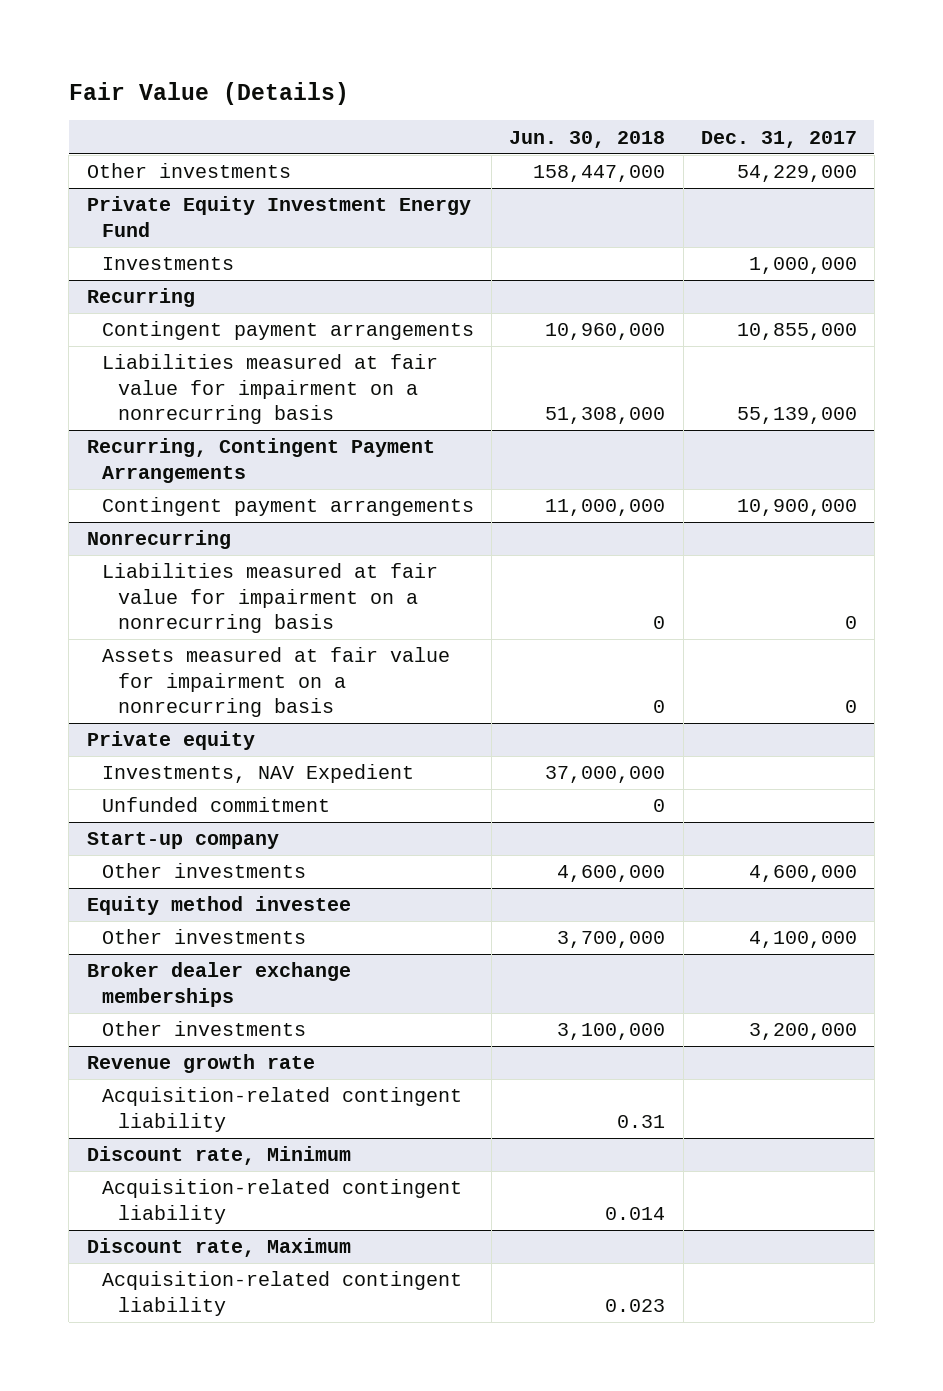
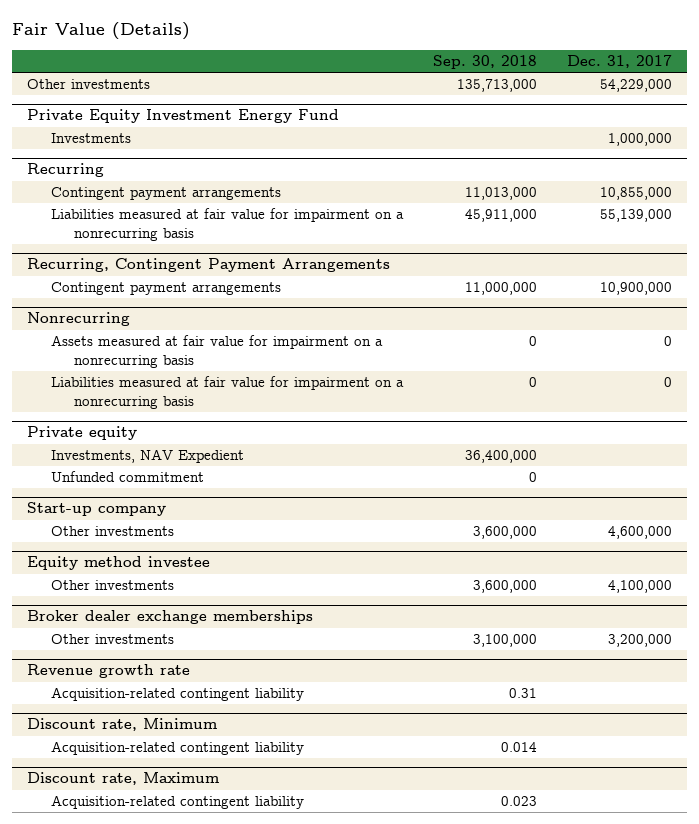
- | Jun. 30, 2018 | Dec. 31, 2017
+ | Sep. 30, 2018 | Dec. 31, 2017
@ Nonrecurring
moved down: Liabilities measured at fair value for impairment on a nonrecurring basis | 0 | 0

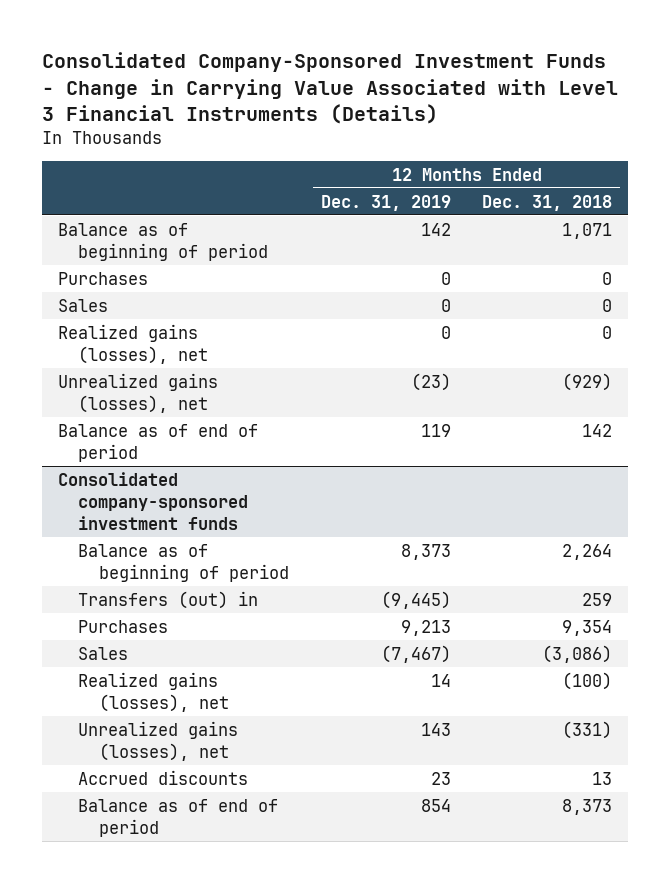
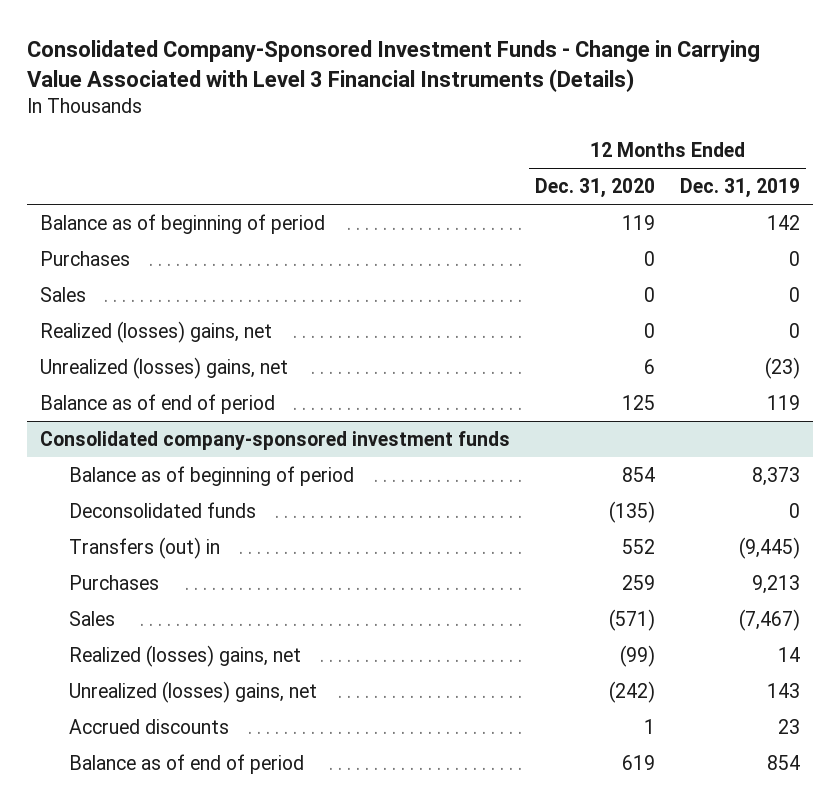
- | 12 Months Ended Dec. 31, 2019 | 12 Months Ended Dec. 31, 2018
+ | 12 Months Ended Dec. 31, 2020 | 12 Months Ended Dec. 31, 2019
- Realized gains (losses), net | 0 | 0
- Unrealized gains (losses), net | (23) | (929)
+ Realized (losses) gains, net | 0 | 0
+ Unrealized (losses) gains, net | 6 | (23)
@ Consolidated company-sponsored investment funds
+ Deconsolidated funds | (135) | 0
- Realized gains (losses), net | 14 | (100)
- Unrealized gains (losses), net | 143 | (331)
+ Realized (losses) gains, net | (99) | 14
+ Unrealized (losses) gains, net | (242) | 143

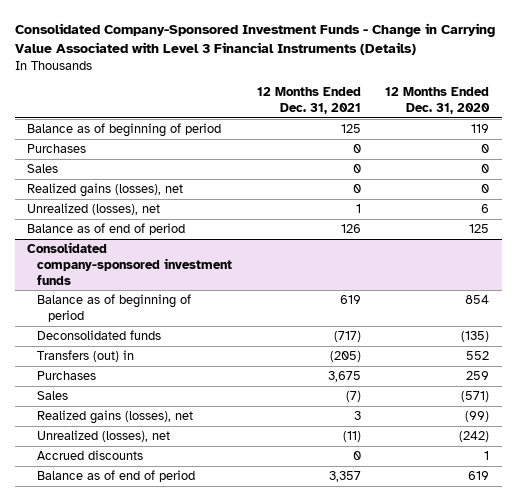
- | 12 Months Ended Dec. 31, 2020 | 12 Months Ended Dec. 31, 2019
+ | 12 Months Ended Dec. 31, 2021 | 12 Months Ended Dec. 31, 2020
- Realized (losses) gains, net | 0 | 0
- Unrealized (losses) gains, net | 6 | (23)
+ Realized gains (losses), net | 0 | 0
+ Unrealized (losses), net | 1 | 6
@ Consolidated company-sponsored investment funds
- Realized (losses) gains, net | (99) | 14
- Unrealized (losses) gains, net | (242) | 143
+ Realized gains (losses), net | 3 | (99)
+ Unrealized (losses), net | (11) | (242)

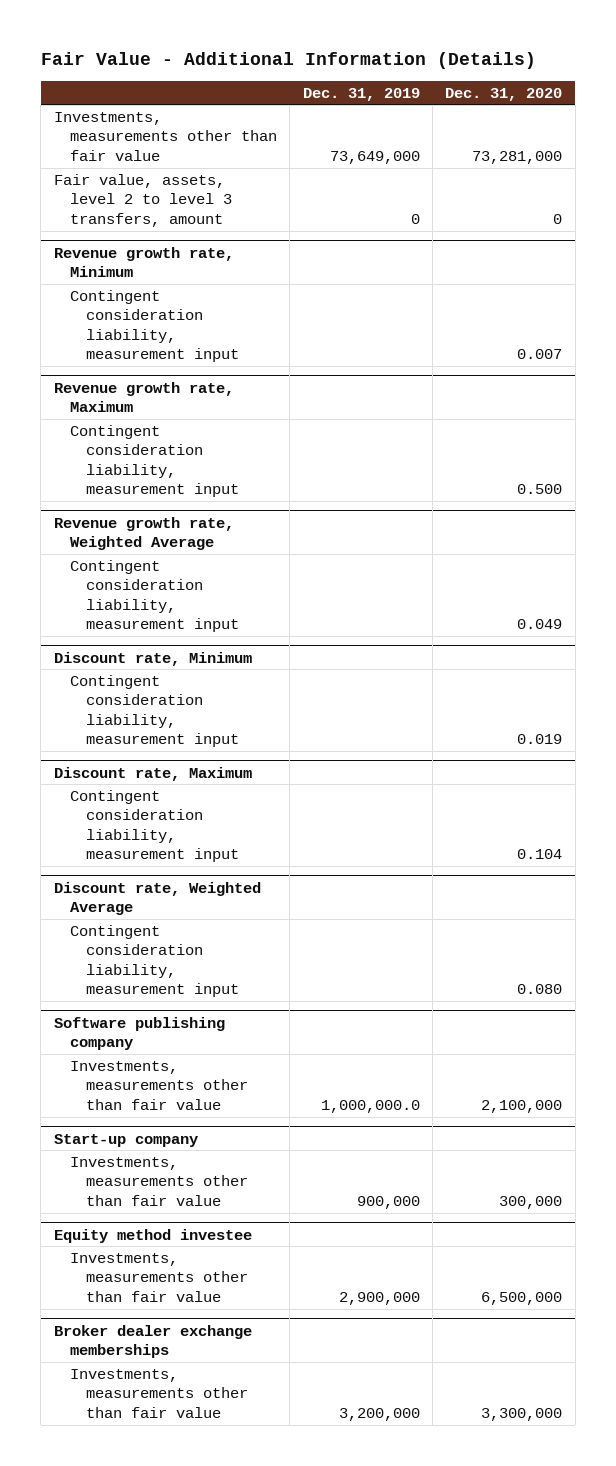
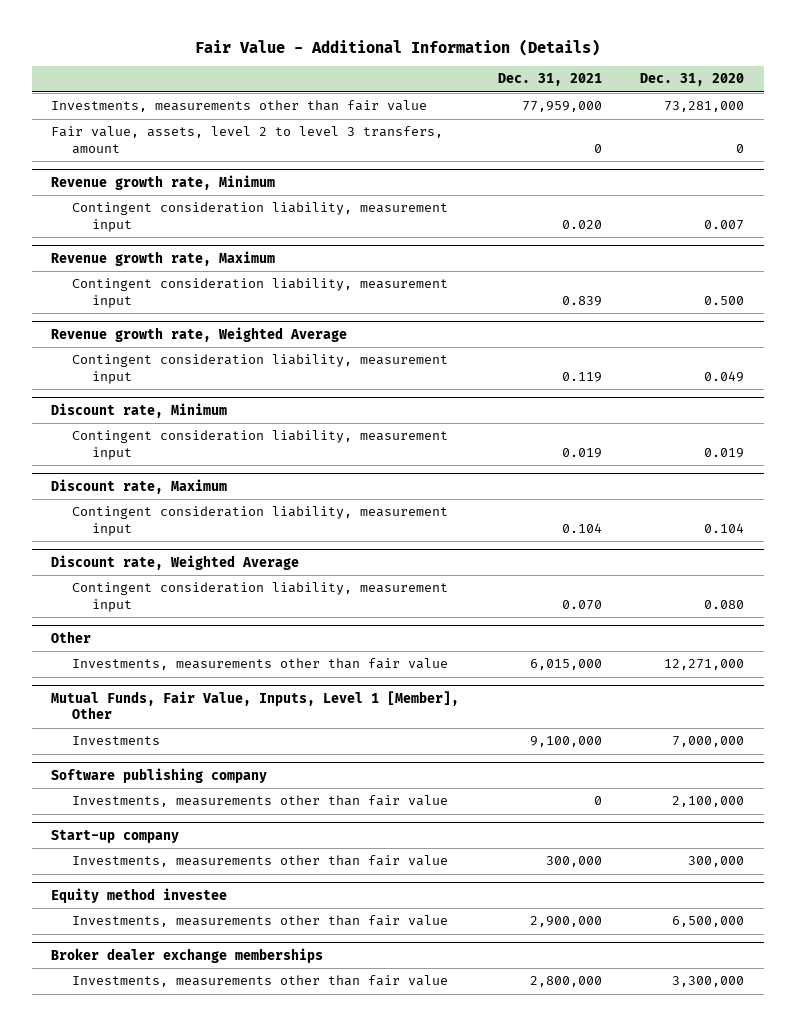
- | Dec. 31, 2019 | Dec. 31, 2020
+ | Dec. 31, 2021 | Dec. 31, 2020
+ Other
+ Investments, measurements other than fair value | 6,015,000 | 12,271,000
+ Mutual Funds, Fair Value, Inputs, Level 1 [Member], Other
+ Investments | 9,100,000 | 7,000,000

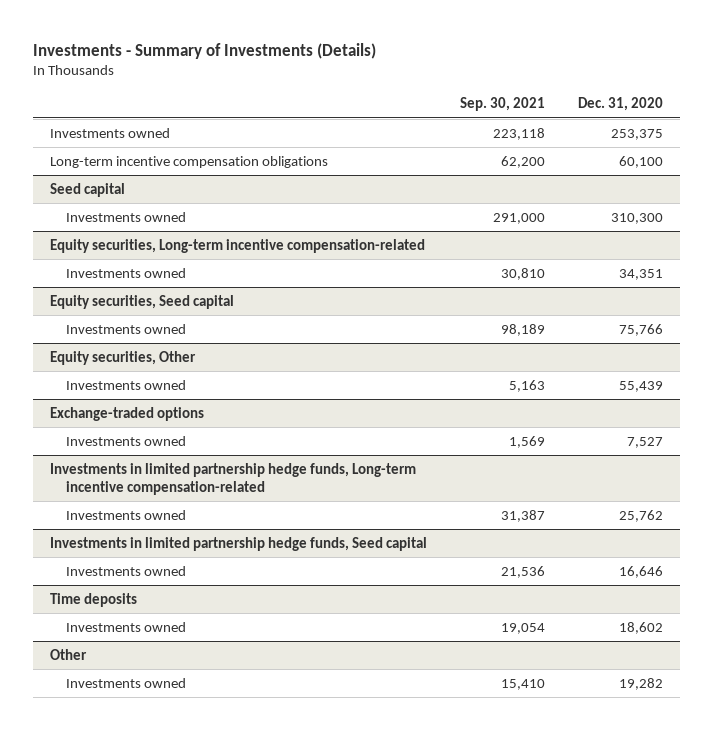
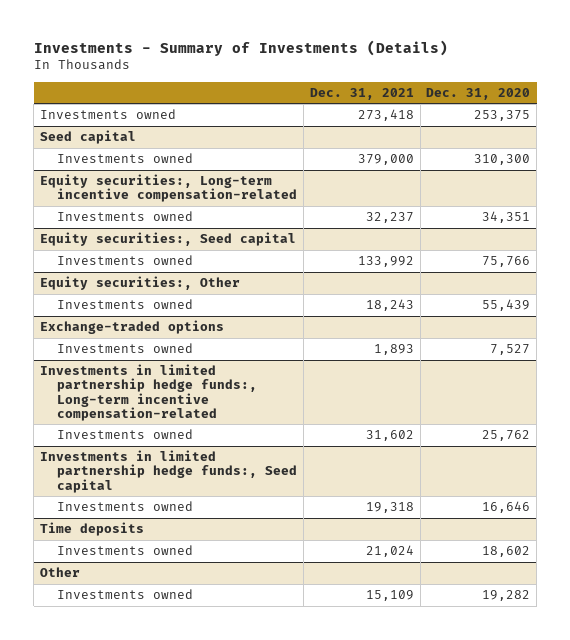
- | Sep. 30, 2021 | Dec. 31, 2020
+ | Dec. 31, 2021 | Dec. 31, 2020
- Long-term incentive compensation obligations | 62,200 | 60,100
- Equity securities, Long-term incentive compensation-related
+ Equity securities:, Long-term incentive compensation-related
- Equity securities, Seed capital
+ Equity securities:, Seed capital
- Equity securities, Other
+ Equity securities:, Other
- Investments in limited partnership hedge funds, Long-term incentive compensation-related
+ Investments in limited partnership hedge funds:, Long-term incentive compensation-related
- Investments in limited partnership hedge funds, Seed capital
+ Investments in limited partnership hedge funds:, Seed capital

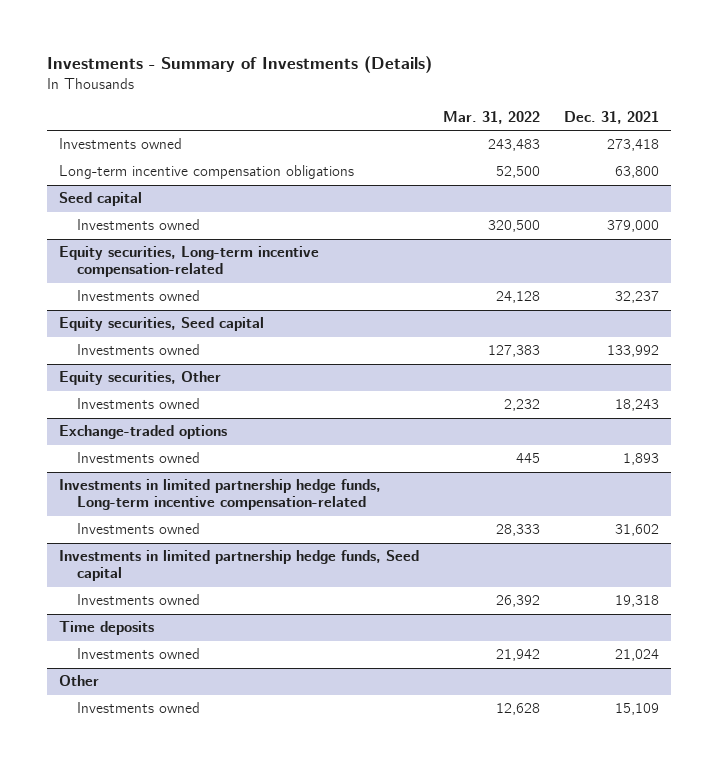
- | Dec. 31, 2021 | Dec. 31, 2020
+ | Mar. 31, 2022 | Dec. 31, 2021
+ Long-term incentive compensation obligations | 52,500 | 63,800
- Equity securities:, Long-term incentive compensation-related
+ Equity securities, Long-term incentive compensation-related
- Equity securities:, Seed capital
+ Equity securities, Seed capital
- Equity securities:, Other
+ Equity securities, Other
- Investments in limited partnership hedge funds:, Long-term incentive compensation-related
+ Investments in limited partnership hedge funds, Long-term incentive compensation-related
- Investments in limited partnership hedge funds:, Seed capital
+ Investments in limited partnership hedge funds, Seed capital

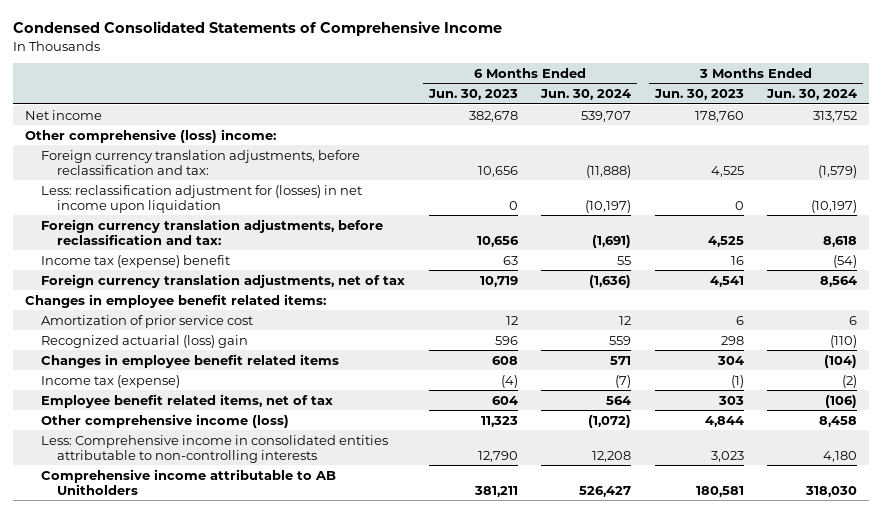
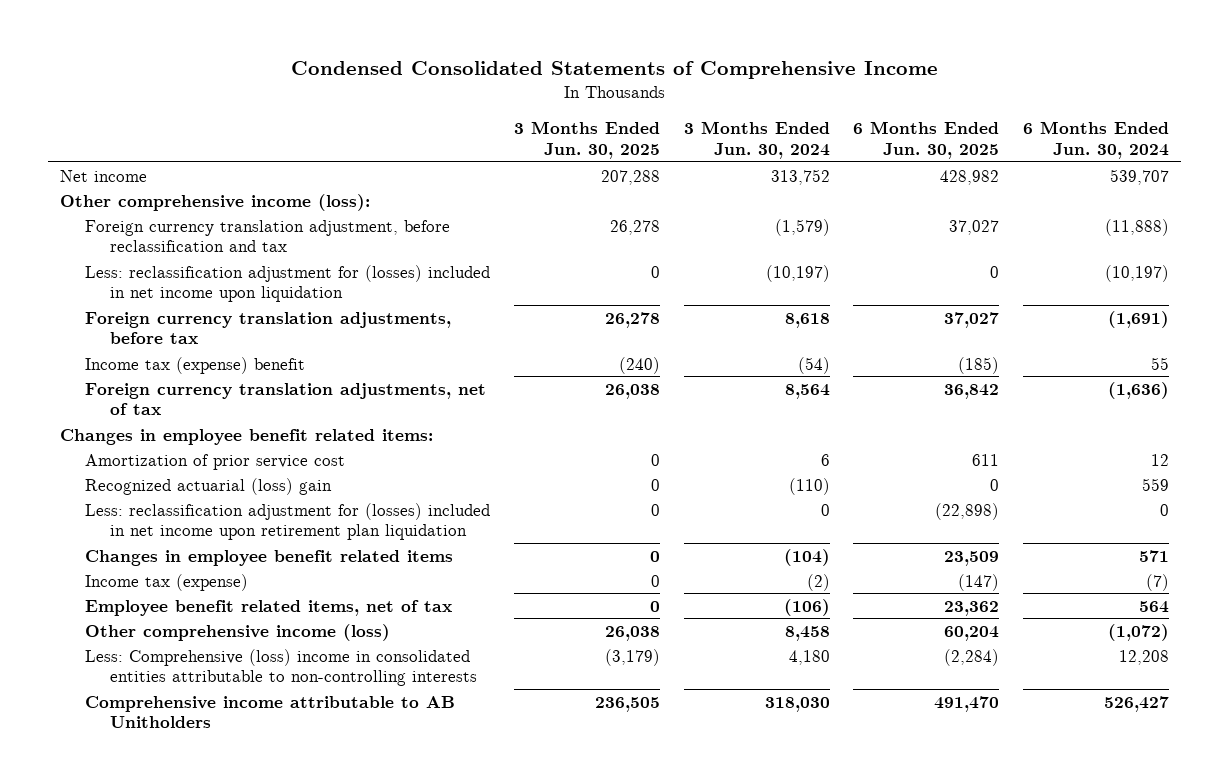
- | 6 Months Ended Jun. 30, 2023 | 6 Months Ended Jun. 30, 2024 | 3 Months Ended Jun. 30, 2023 | 3 Months Ended Jun. 30, 2024
+ | 3 Months Ended Jun. 30, 2025 | 3 Months Ended Jun. 30, 2024 | 6 Months Ended Jun. 30, 2025 | 6 Months Ended Jun. 30, 2024
- Other comprehensive (loss) income:
- Foreign currency translation adjustments, before reclassification and tax: | 10,656 | (11,888) | 4,525 | (1,579)
- Less: reclassification adjustment for (losses) in net income upon liquidation | 0 | (10,197) | 0 | (10,197)
- Foreign currency translation adjustments, before reclassification and tax: | 10,656 | (1,691) | 4,525 | 8,618
+ Other comprehensive income (loss):
+ Foreign currency translation adjustment, before reclassification and tax | 26,278 | (1,579) | 37,027 | (11,888)
+ Less: reclassification adjustment for (losses) included in net income upon liquidation | 0 | (10,197) | 0 | (10,197)
+ Foreign currency translation adjustments, before tax | 26,278 | 8,618 | 37,027 | (1,691)
+ Less: reclassification adjustment for (losses) included in net income upon retirement plan liquidation | 0 | 0 | (22,898) | 0
- Less: Comprehensive income in consolidated entities attributable to non-controlling interests | 12,790 | 12,208 | 3,023 | 4,180
+ Less: Comprehensive (loss) income in consolidated entities attributable to non-controlling interests | (3,179) | 4,180 | (2,284) | 12,208

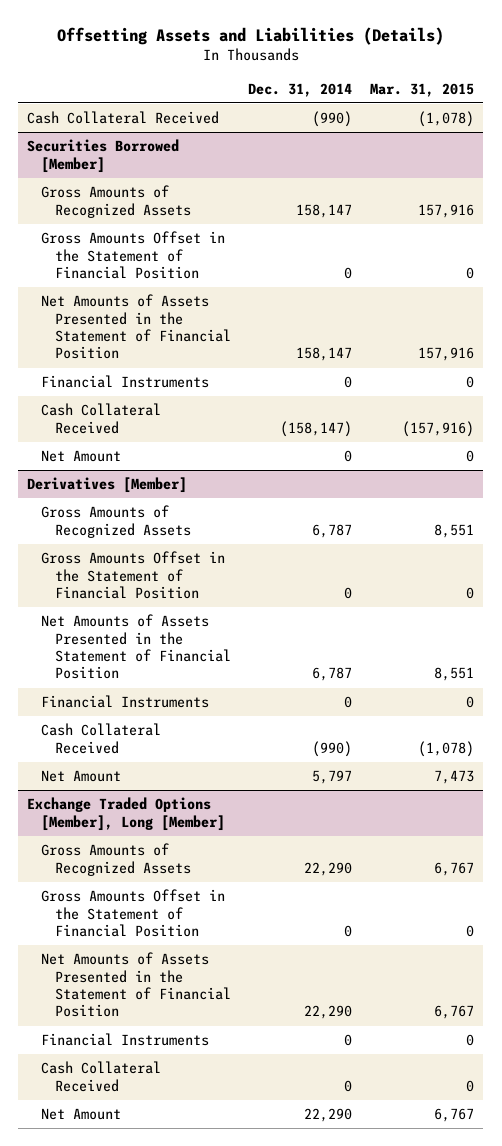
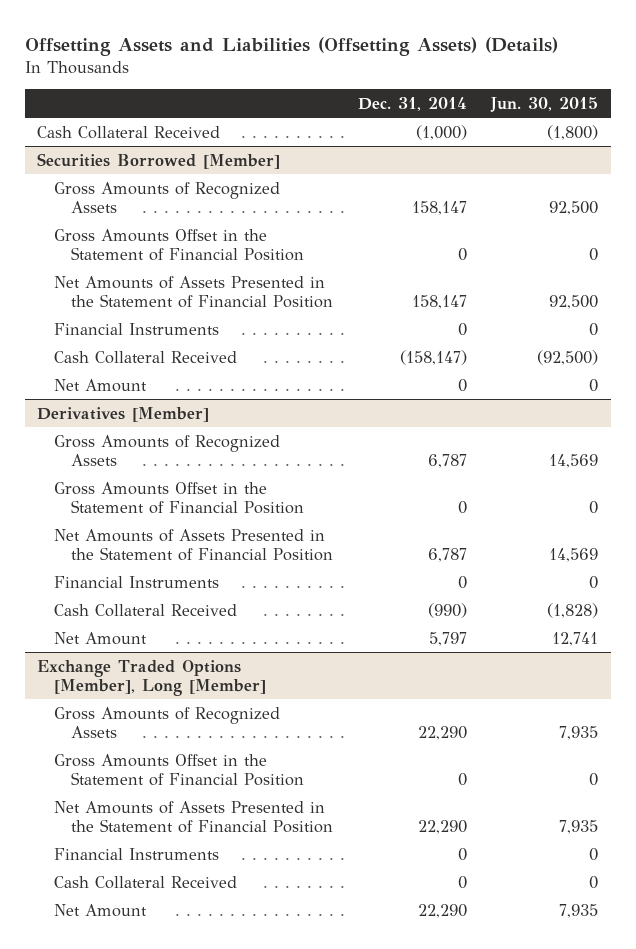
- Offsetting Assets and Liabilities (Details)
+ Offsetting Assets and Liabilities (Offsetting Assets) (Details)
- | Dec. 31, 2014 | Mar. 31, 2015
+ | Dec. 31, 2014 | Jun. 30, 2015
- Cash Collateral Received | (990) | (1,078)
+ Cash Collateral Received | (1,000) | (1,800)

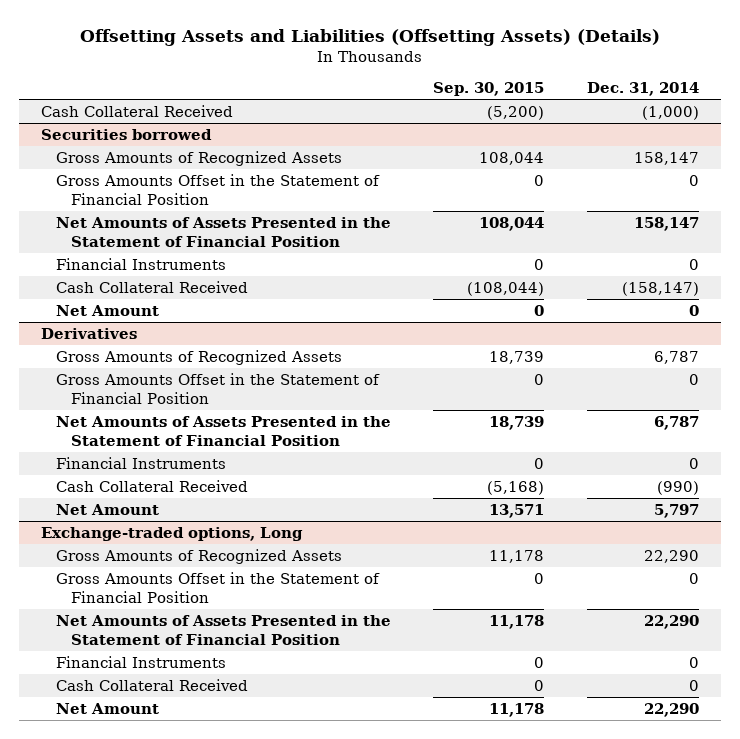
- | Dec. 31, 2014 | Jun. 30, 2015
+ | Sep. 30, 2015 | Dec. 31, 2014
- Securities Borrowed [Member]
+ Securities borrowed
- Derivatives [Member]
+ Derivatives
- Exchange Traded Options [Member], Long [Member]
+ Exchange-traded options, Long

